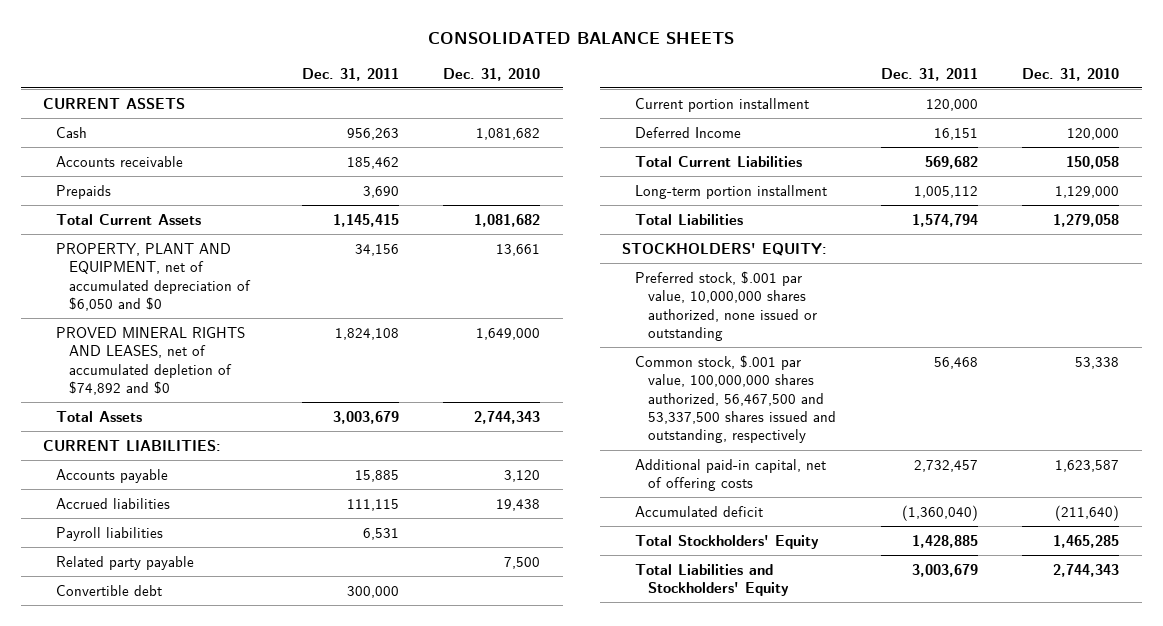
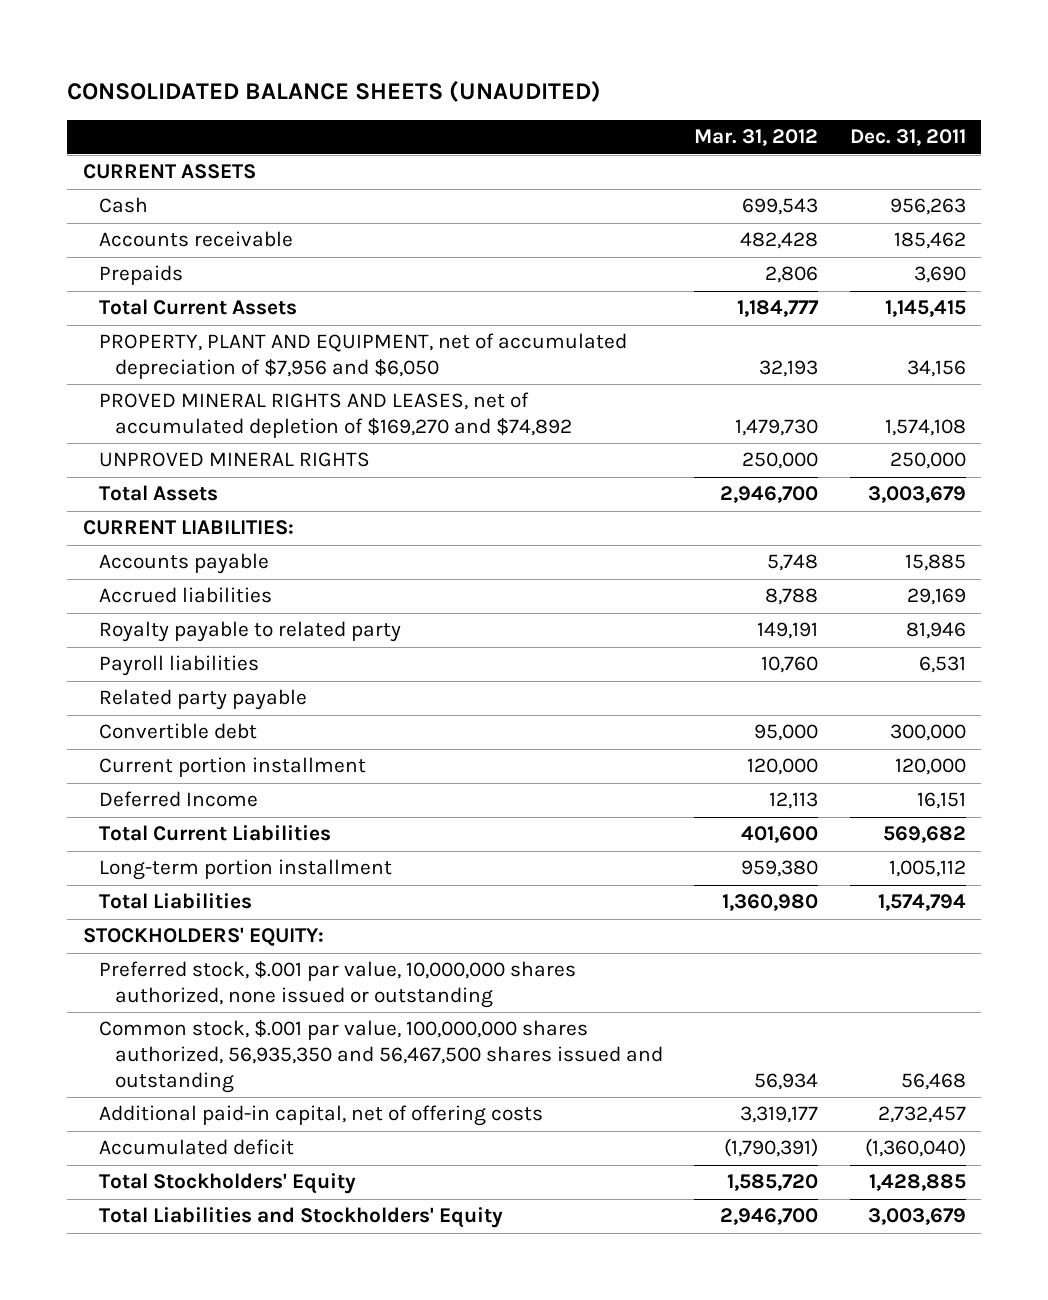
- CONSOLIDATED BALANCE SHEETS
+ CONSOLIDATED BALANCE SHEETS (UNAUDITED)
- | Dec. 31, 2011 | Dec. 31, 2010
+ | Mar. 31, 2012 | Dec. 31, 2011
- PROPERTY, PLANT AND EQUIPMENT, net of accumulated depreciation of $6,050 and $0 | 34,156 | 13,661
- PROVED MINERAL RIGHTS AND LEASES, net of accumulated depletion of $74,892 and $0 | 1,824,108 | 1,649,000
+ PROPERTY, PLANT AND EQUIPMENT, net of accumulated depreciation of $7,956 and $6,050 | 32,193 | 34,156
+ PROVED MINERAL RIGHTS AND LEASES, net of accumulated depletion of $169,270 and $74,892 | 1,479,730 | 1,574,108
+ UNPROVED MINERAL RIGHTS | 250,000 | 250,000
- Accrued liabilities | 111,115 | 19,438
+ Accrued liabilities | 8,788 | 29,169
+ Royalty payable to related party | 149,191 | 81,946
- Common stock, $.001 par value, 100,000,000 shares authorized, 56,467,500 and 53,337,500 shares issued and outstanding, respectively | 56,468 | 53,338
+ Common stock, $.001 par value, 100,000,000 shares authorized, 56,935,350 and 56,467,500 shares issued and outstanding | 56,934 | 56,468

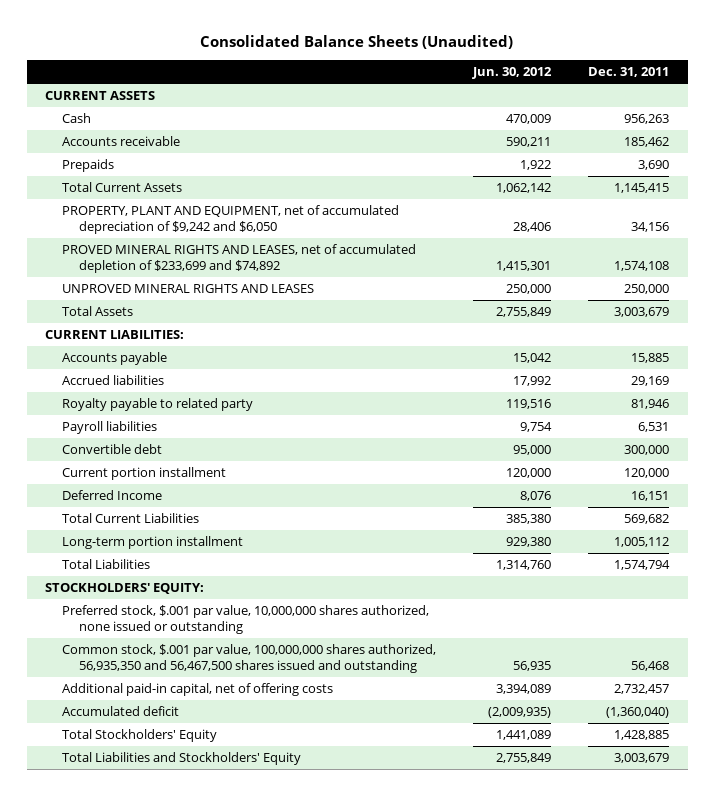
- CONSOLIDATED BALANCE SHEETS (UNAUDITED)
+ Consolidated Balance Sheets (Unaudited)
- | Mar. 31, 2012 | Dec. 31, 2011
+ | Jun. 30, 2012 | Dec. 31, 2011
- PROPERTY, PLANT AND EQUIPMENT, net of accumulated depreciation of $7,956 and $6,050 | 32,193 | 34,156
- PROVED MINERAL RIGHTS AND LEASES, net of accumulated depletion of $169,270 and $74,892 | 1,479,730 | 1,574,108
- UNPROVED MINERAL RIGHTS | 250,000 | 250,000
+ PROPERTY, PLANT AND EQUIPMENT, net of accumulated depreciation of $9,242 and $6,050 | 28,406 | 34,156
+ PROVED MINERAL RIGHTS AND LEASES, net of accumulated depletion of $233,699 and $74,892 | 1,415,301 | 1,574,108
+ UNPROVED MINERAL RIGHTS AND LEASES | 250,000 | 250,000
- Related party payable

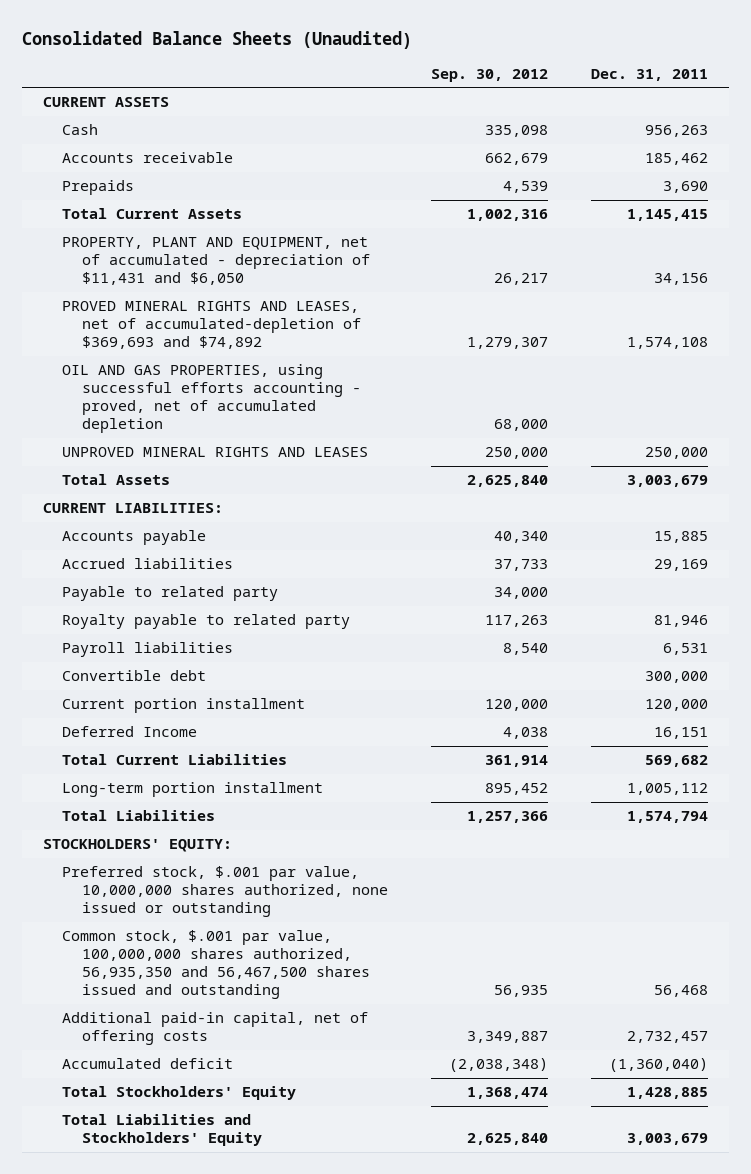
- | Jun. 30, 2012 | Dec. 31, 2011
+ | Sep. 30, 2012 | Dec. 31, 2011
- PROPERTY, PLANT AND EQUIPMENT, net of accumulated depreciation of $9,242 and $6,050 | 28,406 | 34,156
- PROVED MINERAL RIGHTS AND LEASES, net of accumulated depletion of $233,699 and $74,892 | 1,415,301 | 1,574,108
+ PROPERTY, PLANT AND EQUIPMENT, net of accumulated - depreciation of $11,431 and $6,050 | 26,217 | 34,156
+ PROVED MINERAL RIGHTS AND LEASES, net of accumulated-depletion of $369,693 and $74,892 | 1,279,307 | 1,574,108
+ OIL AND GAS PROPERTIES, using successful efforts accounting - proved, net of accumulated depletion | 68,000 |
+ Payable to related party | 34,000 |

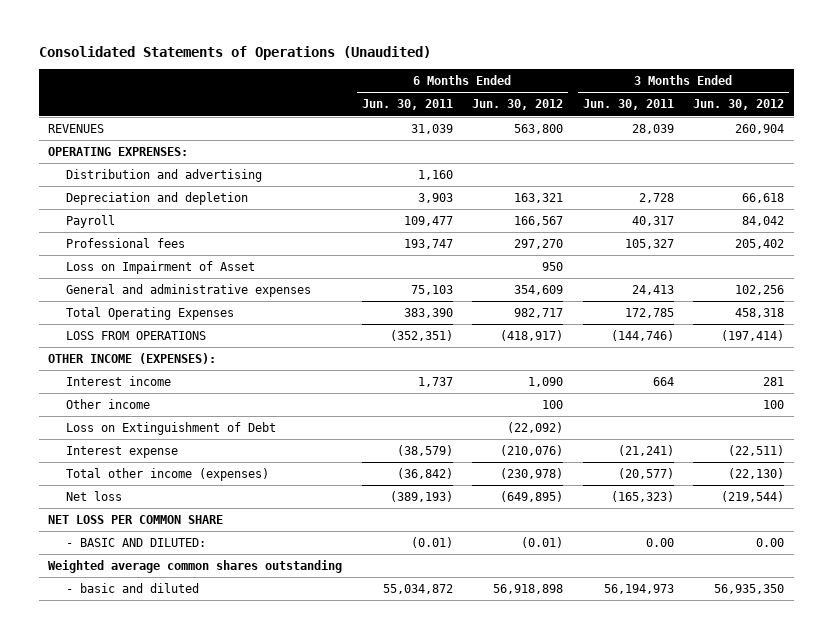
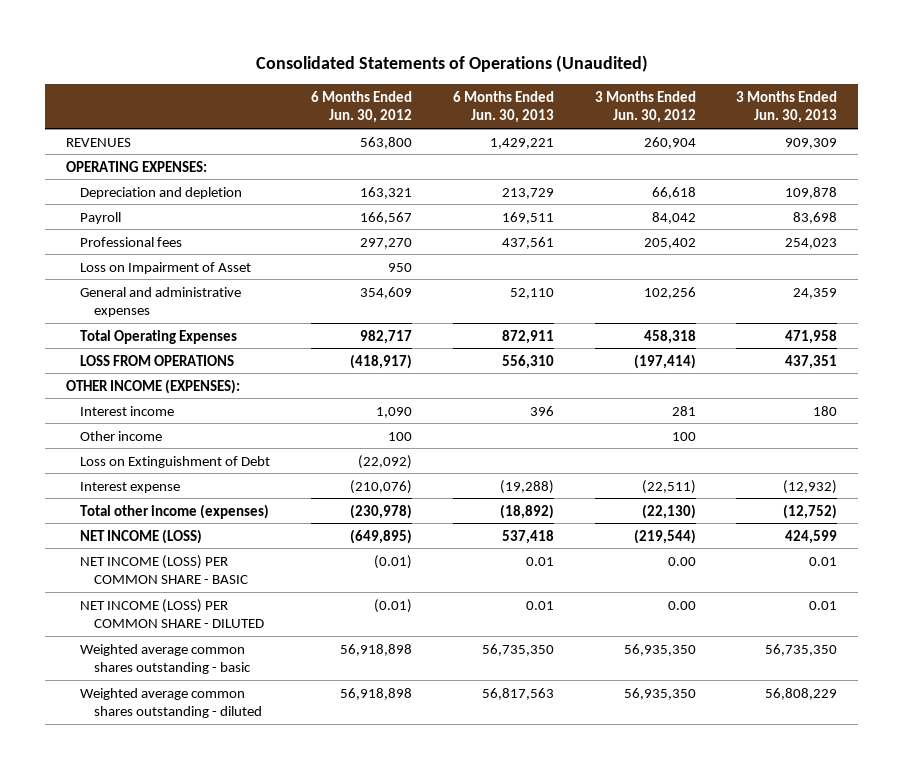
- | 6 Months Ended Jun. 30, 2011 | 6 Months Ended Jun. 30, 2012 | 3 Months Ended Jun. 30, 2011 | 3 Months Ended Jun. 30, 2012
+ | 6 Months Ended Jun. 30, 2012 | 6 Months Ended Jun. 30, 2013 | 3 Months Ended Jun. 30, 2012 | 3 Months Ended Jun. 30, 2013
- OPERATING EXPRENSES:
- Distribution and advertising | 1,160 | | |
+ OPERATING EXPENSES:
- Net loss | (389,193) | (649,895) | (165,323) | (219,544)
- NET LOSS PER COMMON SHARE
- - BASIC AND DILUTED: | (0.01) | (0.01) | 0.00 | 0.00
- Weighted average common shares outstanding
- - basic and diluted | 55,034,872 | 56,918,898 | 56,194,973 | 56,935,350
+ NET INCOME (LOSS) | (649,895) | 537,418 | (219,544) | 424,599
+ NET INCOME (LOSS) PER COMMON SHARE - BASIC | (0.01) | 0.01 | 0.00 | 0.01
+ NET INCOME (LOSS) PER COMMON SHARE - DILUTED | (0.01) | 0.01 | 0.00 | 0.01
+ Weighted average common shares outstanding - basic | 56,918,898 | 56,735,350 | 56,935,350 | 56,735,350
+ Weighted average common shares outstanding - diluted | 56,918,898 | 56,817,563 | 56,935,350 | 56,808,229

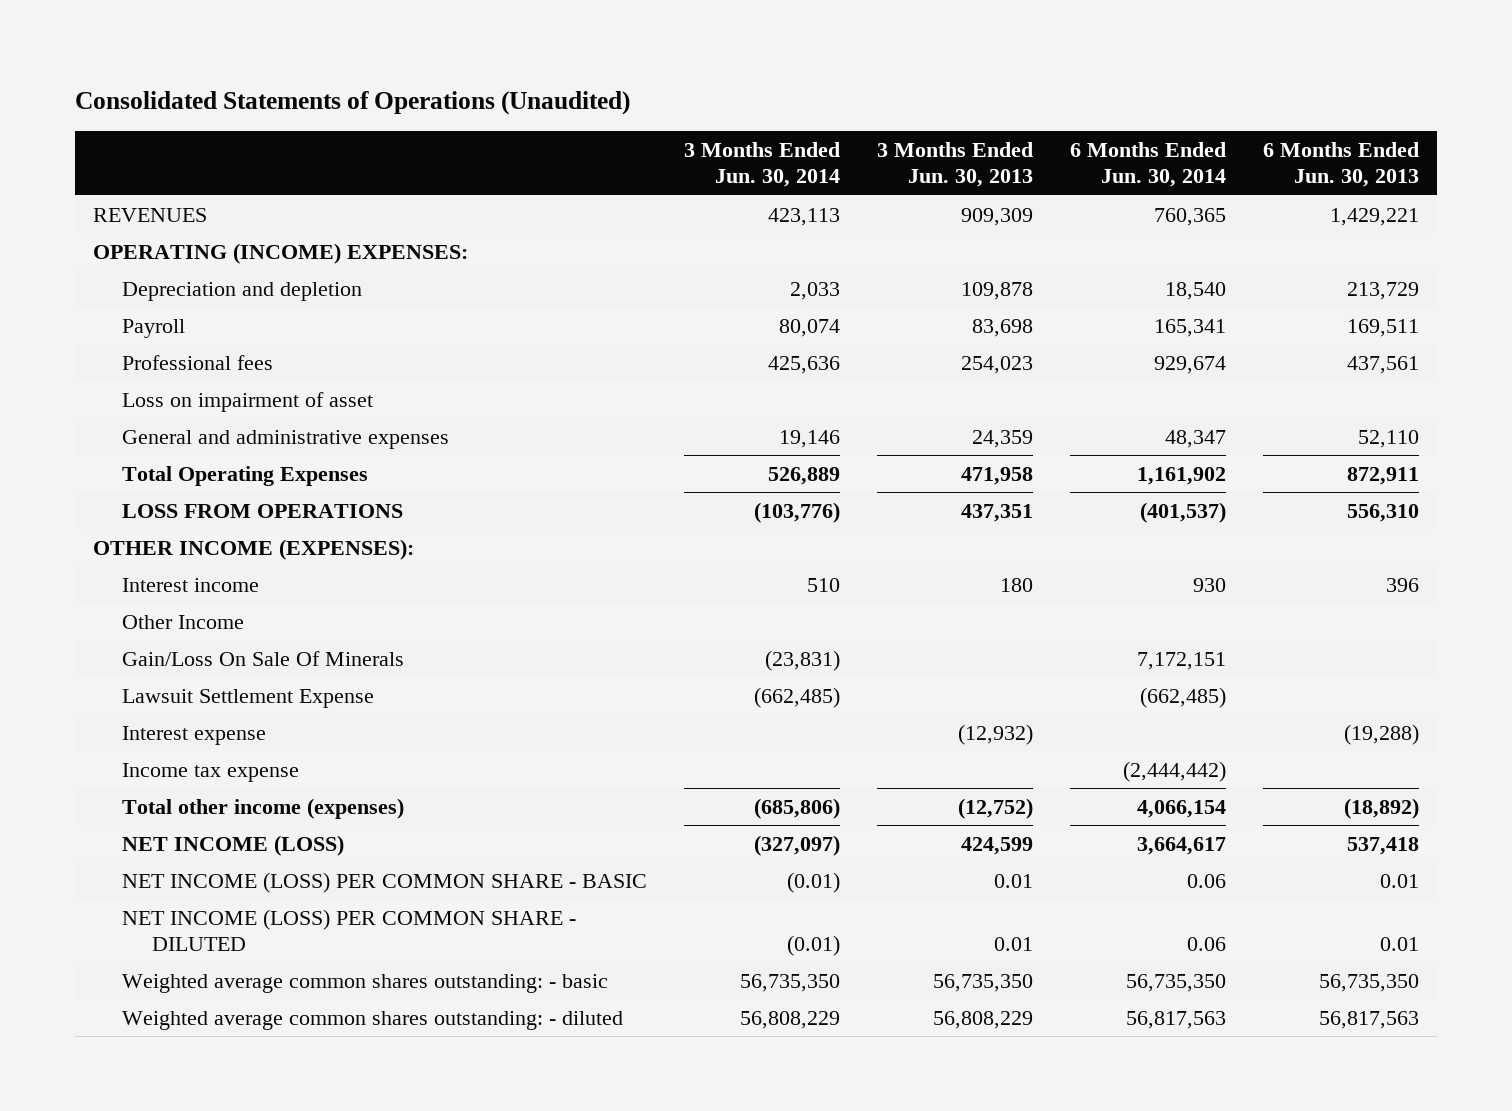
- | 6 Months Ended Jun. 30, 2012 | 6 Months Ended Jun. 30, 2013 | 3 Months Ended Jun. 30, 2012 | 3 Months Ended Jun. 30, 2013
+ | 3 Months Ended Jun. 30, 2014 | 3 Months Ended Jun. 30, 2013 | 6 Months Ended Jun. 30, 2014 | 6 Months Ended Jun. 30, 2013
- OPERATING EXPENSES:
+ OPERATING (INCOME) EXPENSES:
- Loss on Impairment of Asset | 950 | | |
+ Loss on impairment of asset
- Other income | 100 | | 100 |
- Loss on Extinguishment of Debt | (22,092) | | |
+ Other Income
+ Gain/Loss On Sale Of Minerals | (23,831) | | 7,172,151 |
+ Lawsuit Settlement Expense | (662,485) | | (662,485) |
+ Income tax expense | | | (2,444,442) |
- Weighted average common shares outstanding - basic | 56,918,898 | 56,735,350 | 56,935,350 | 56,735,350
- Weighted average common shares outstanding - diluted | 56,918,898 | 56,817,563 | 56,935,350 | 56,808,229
+ Weighted average common shares outstanding: - basic | 56,735,350 | 56,735,350 | 56,735,350 | 56,735,350
+ Weighted average common shares outstanding: - diluted | 56,808,229 | 56,808,229 | 56,817,563 | 56,817,563

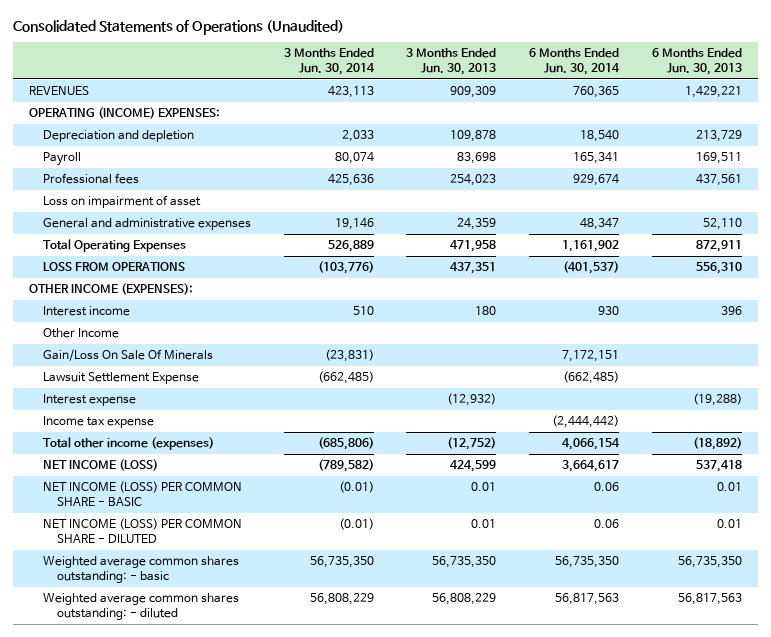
- NET INCOME (LOSS) | (327,097) | 424,599 | 3,664,617 | 537,418
+ NET INCOME (LOSS) | (789,582) | 424,599 | 3,664,617 | 537,418

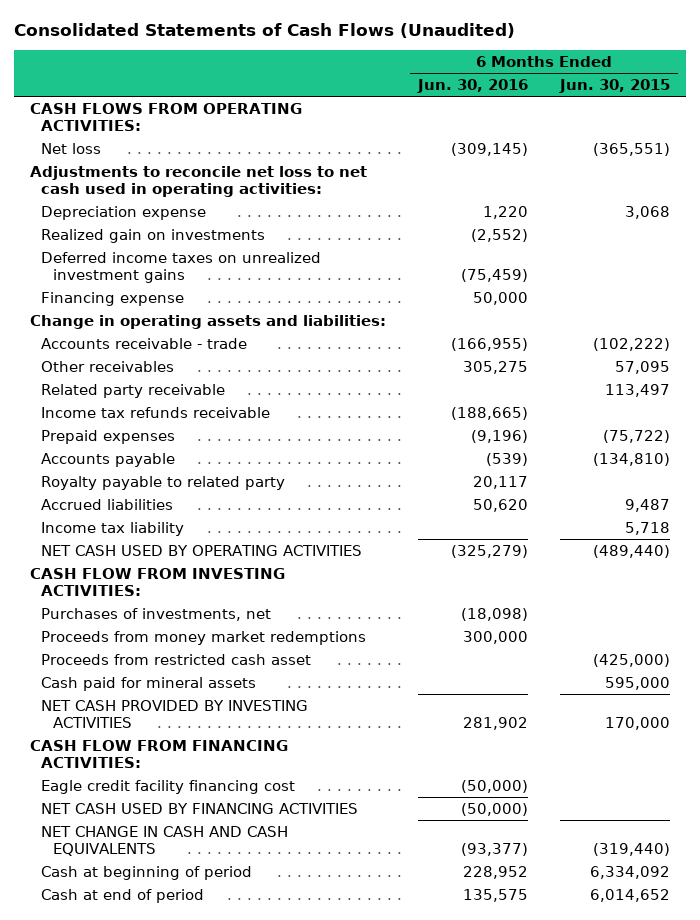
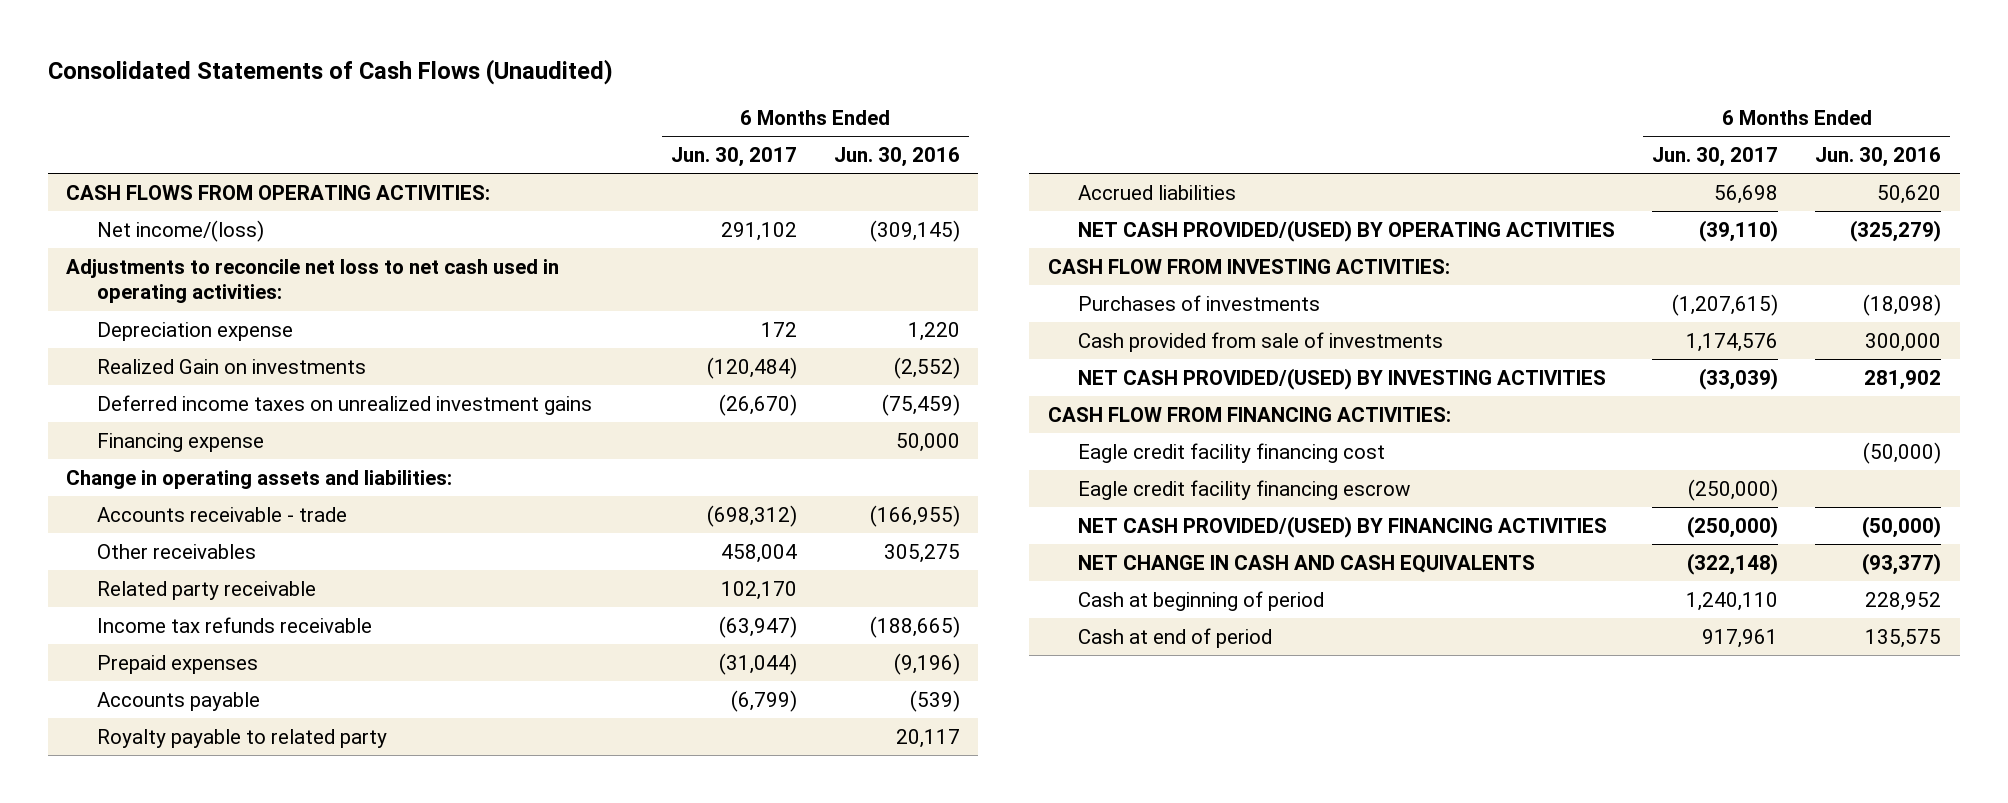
- | 6 Months Ended Jun. 30, 2016 | 6 Months Ended Jun. 30, 2015
+ | 6 Months Ended Jun. 30, 2017 | 6 Months Ended Jun. 30, 2016
- Net loss | (309,145) | (365,551)
+ Net income/(loss) | 291,102 | (309,145)
- Realized gain on investments | (2,552) |
+ Realized Gain on investments | (120,484) | (2,552)
- Income tax liability | | 5,718
- NET CASH USED BY OPERATING ACTIVITIES | (325,279) | (489,440)
+ NET CASH PROVIDED/(USED) BY OPERATING ACTIVITIES | (39,110) | (325,279)
- Purchases of investments, net | (18,098) |
- Proceeds from money market redemptions | 300,000 |
- Proceeds from restricted cash asset | | (425,000)
- Cash paid for mineral assets | | 595,000
- NET CASH PROVIDED BY INVESTING ACTIVITIES | 281,902 | 170,000
+ Purchases of investments | (1,207,615) | (18,098)
+ Cash provided from sale of investments | 1,174,576 | 300,000
+ NET CASH PROVIDED/(USED) BY INVESTING ACTIVITIES | (33,039) | 281,902
- NET CASH USED BY FINANCING ACTIVITIES | (50,000) |
+ Eagle credit facility financing escrow | (250,000) |
+ NET CASH PROVIDED/(USED) BY FINANCING ACTIVITIES | (250,000) | (50,000)

